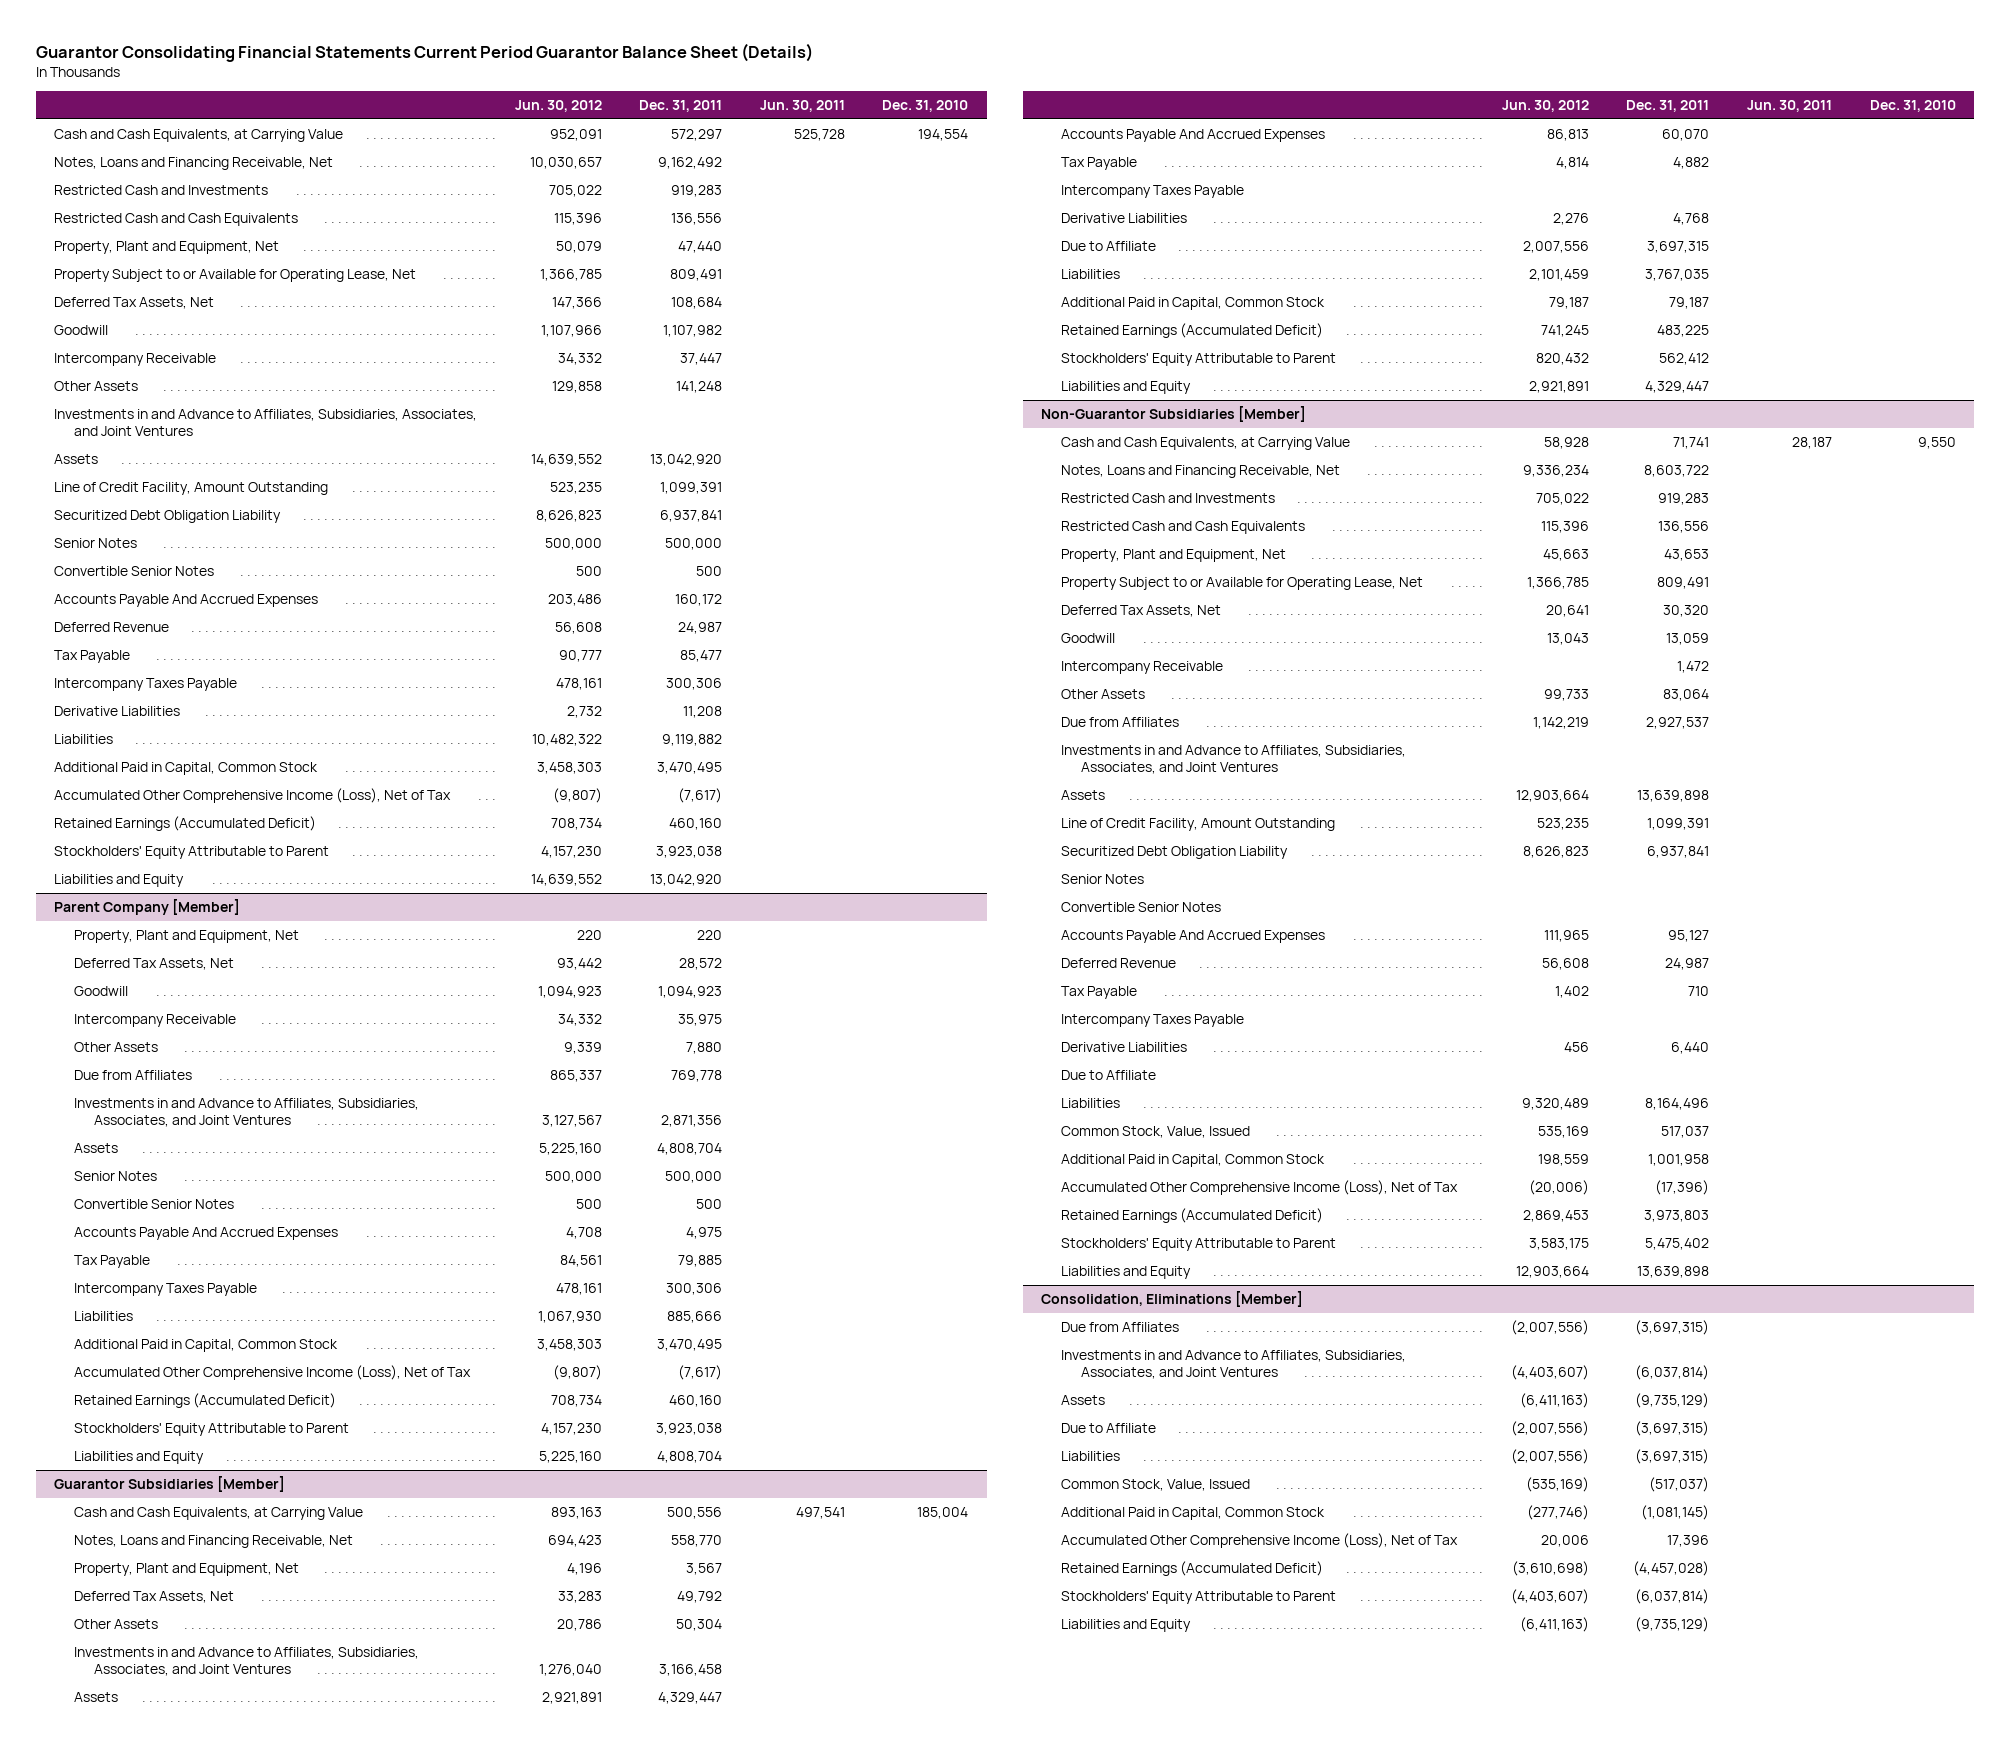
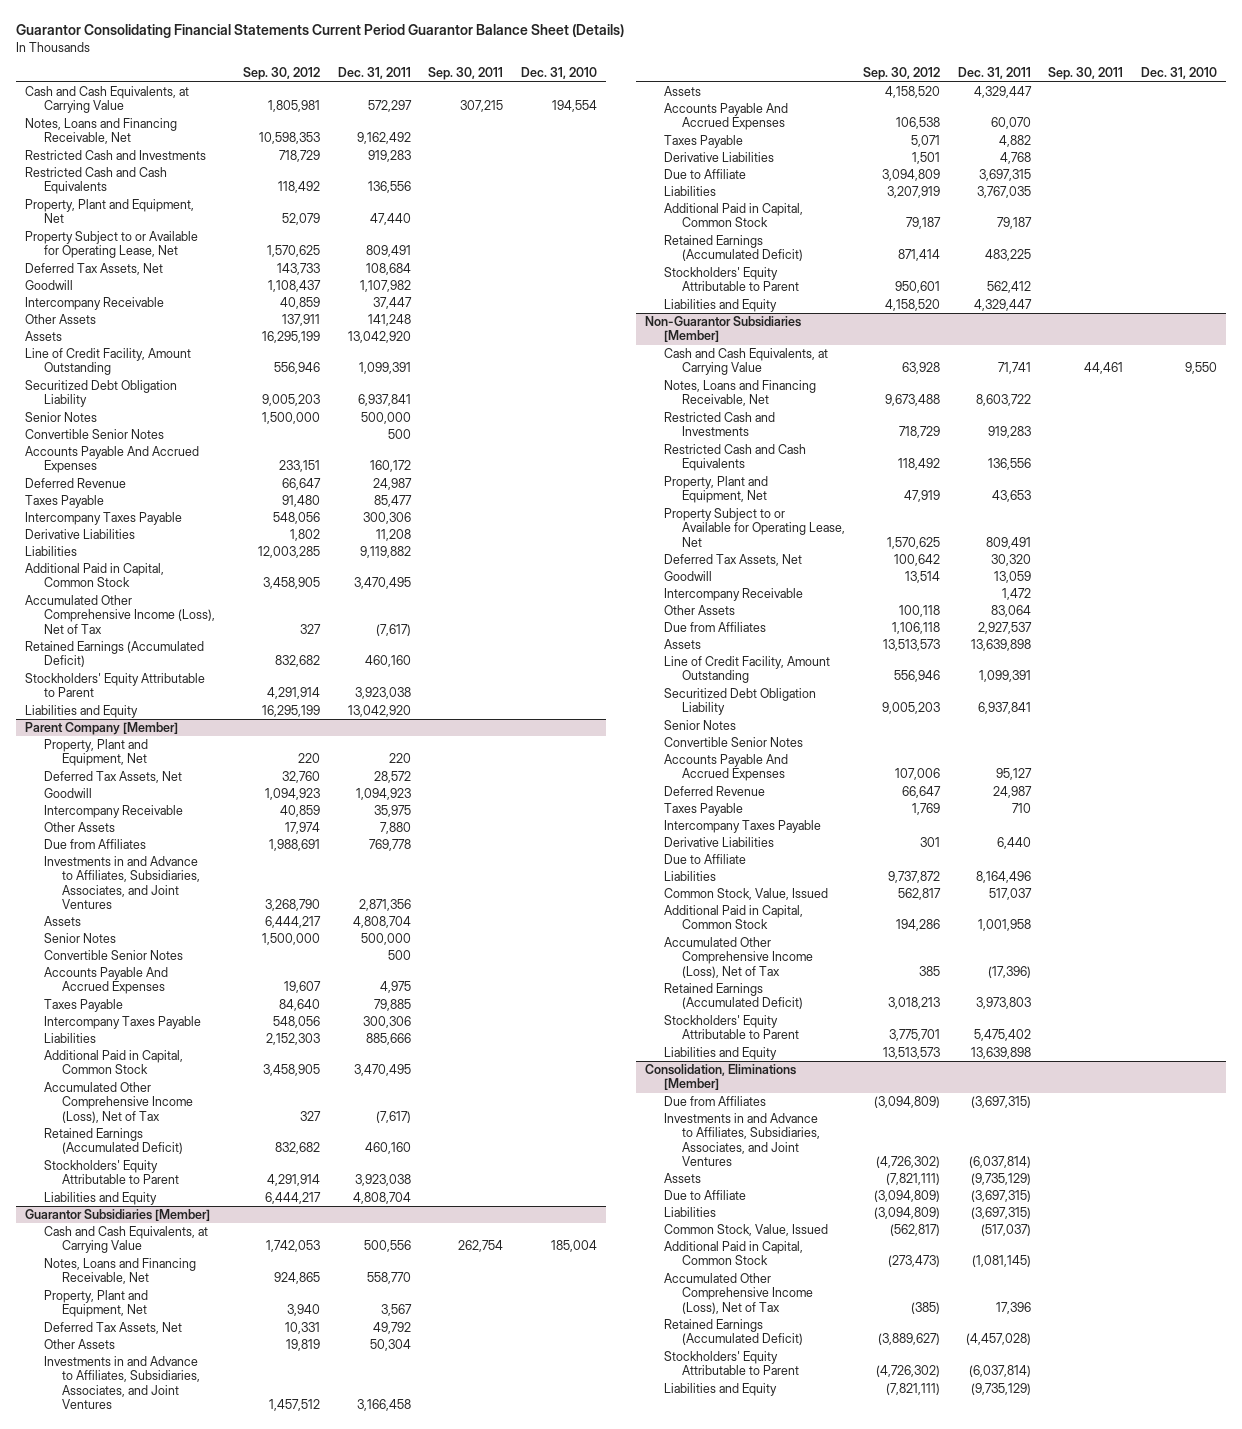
- | Jun. 30, 2012 | Dec. 31, 2011 | Jun. 30, 2011 | Dec. 31, 2010
+ | Sep. 30, 2012 | Dec. 31, 2011 | Sep. 30, 2011 | Dec. 31, 2010
- Investments in and Advance to Affiliates, Subsidiaries, Associates, and Joint Ventures
- Tax Payable | 90,777 | 85,477 | |
+ Taxes Payable | 91,480 | 85,477 | |
@ Parent Company [Member]
- Tax Payable | 84,561 | 79,885 | |
+ Taxes Payable | 84,640 | 79,885 | |
@ Guarantor Subsidiaries [Member]
- Tax Payable | 4,814 | 4,882 | |
- Intercompany Taxes Payable
+ Taxes Payable | 5,071 | 4,882 | |
@ Non-Guarantor Subsidiaries [Member]
- Investments in and Advance to Affiliates, Subsidiaries, Associates, and Joint Ventures
- Tax Payable | 1,402 | 710 | |
+ Taxes Payable | 1,769 | 710 | |

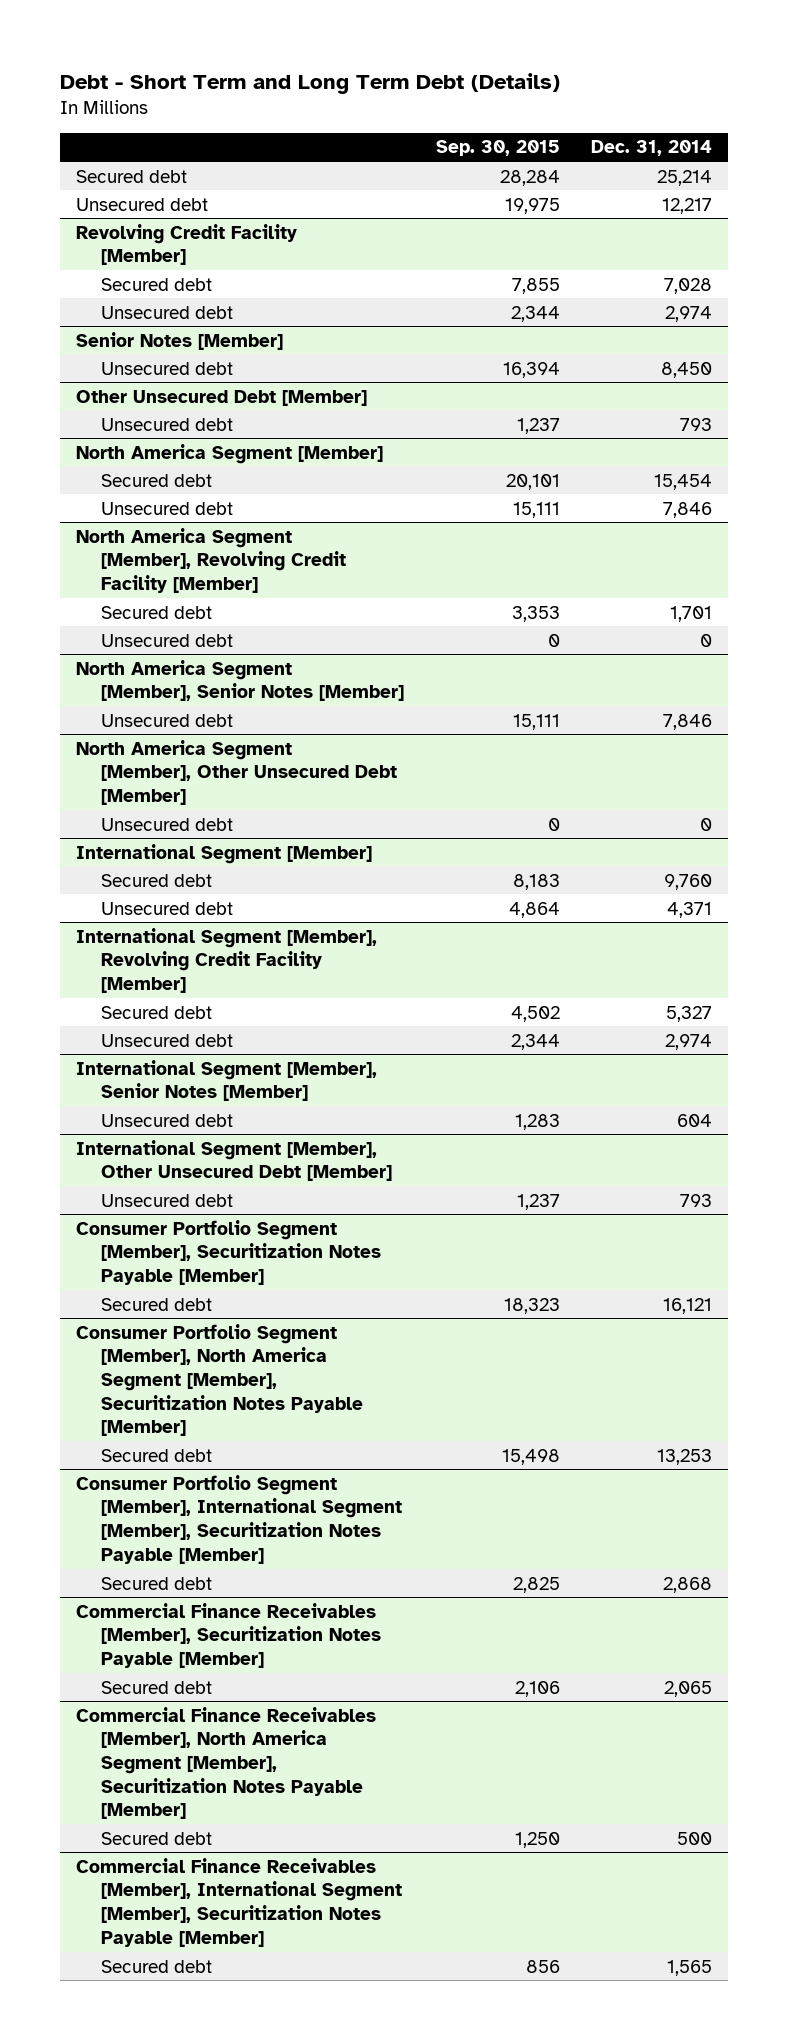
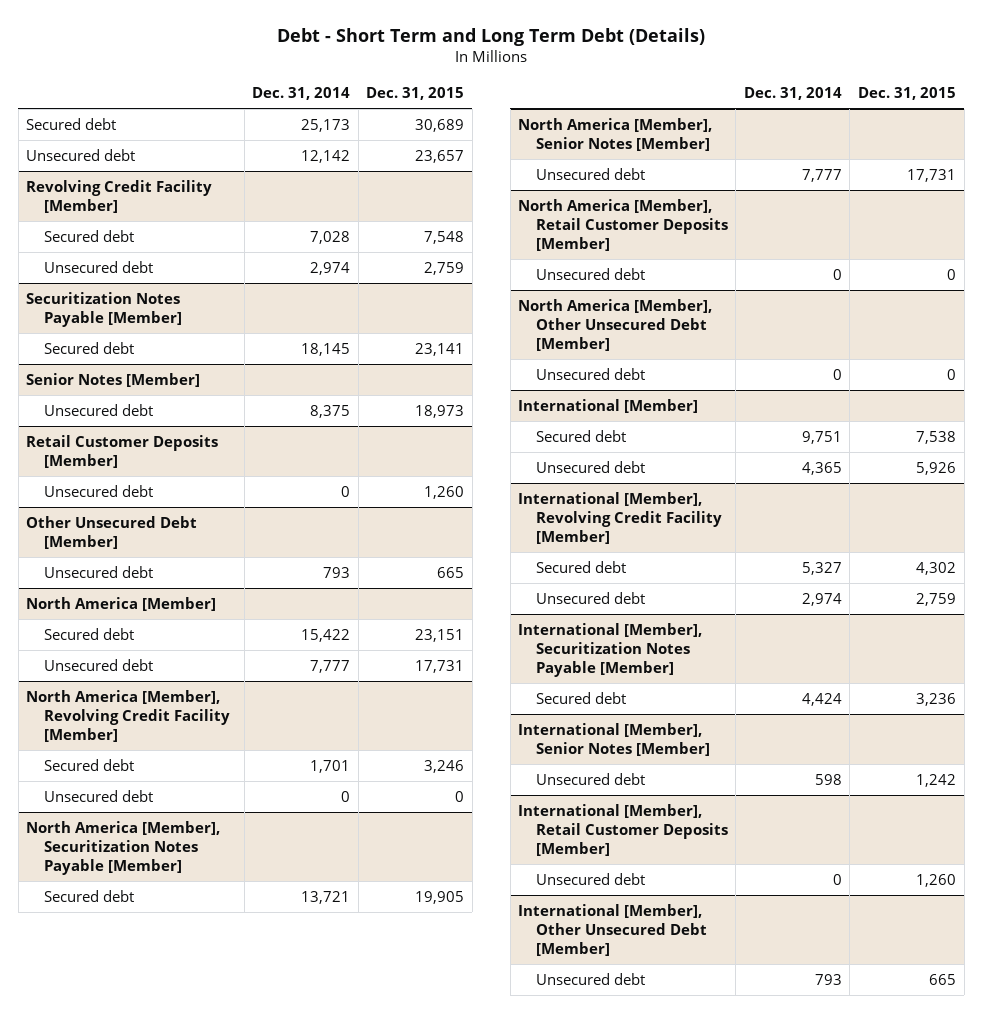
- | Sep. 30, 2015 | Dec. 31, 2014
+ | Dec. 31, 2014 | Dec. 31, 2015
- Secured debt | 28,284 | 25,214
- Unsecured debt | 19,975 | 12,217
+ Secured debt | 25,173 | 30,689
+ Unsecured debt | 12,142 | 23,657
+ Securitization Notes Payable [Member]
+ Secured debt | 18,145 | 23,141
@ Senior Notes [Member]
- Unsecured debt | 16,394 | 8,450
+ Unsecured debt | 8,375 | 18,973
+ Retail Customer Deposits [Member]
+ Unsecured debt | 0 | 1,260
- North America Segment [Member]
- Secured debt | 20,101 | 15,454
- Unsecured debt | 15,111 | 7,846
- North America Segment [Member], Revolving Credit Facility [Member]
+ North America [Member]
+ Secured debt | 15,422 | 23,151
+ Unsecured debt | 7,777 | 17,731
+ North America [Member], Revolving Credit Facility [Member]
- North America Segment [Member], Senior Notes [Member]
- Unsecured debt | 15,111 | 7,846
- North America Segment [Member], Other Unsecured Debt [Member]
+ North America [Member], Securitization Notes Payable [Member]
+ Secured debt | 13,721 | 19,905
+ North America [Member], Senior Notes [Member]
+ Unsecured debt | 7,777 | 17,731
+ North America [Member], Retail Customer Deposits [Member]
- International Segment [Member]
- Secured debt | 8,183 | 9,760
- Unsecured debt | 4,864 | 4,371
- International Segment [Member], Revolving Credit Facility [Member]
+ North America [Member], Other Unsecured Debt [Member]
+ Unsecured debt | 0 | 0
+ International [Member]
+ Secured debt | 9,751 | 7,538
+ Unsecured debt | 4,365 | 5,926
+ International [Member], Revolving Credit Facility [Member]
- International Segment [Member], Senior Notes [Member]
- Unsecured debt | 1,283 | 604
- International Segment [Member], Other Unsecured Debt [Member]
+ International [Member], Securitization Notes Payable [Member]
+ Secured debt | 4,424 | 3,236
+ International [Member], Senior Notes [Member]
+ Unsecured debt | 598 | 1,242
+ International [Member], Retail Customer Deposits [Member]
+ Unsecured debt | 0 | 1,260
+ International [Member], Other Unsecured Debt [Member]
- Consumer Portfolio Segment [Member], Securitization Notes Payable [Member]
- Secured debt | 18,323 | 16,121
- Consumer Portfolio Segment [Member], North America Segment [Member], Securitization Notes Payable [Member]
- Secured debt | 15,498 | 13,253
- Consumer Portfolio Segment [Member], International Segment [Member], Securitization Notes Payable [Member]
- Secured debt | 2,825 | 2,868
- Commercial Finance Receivables [Member], Securitization Notes Payable [Member]
- Secured debt | 2,106 | 2,065
- Commercial Finance Receivables [Member], North America Segment [Member], Securitization Notes Payable [Member]
- Secured debt | 1,250 | 500
- Commercial Finance Receivables [Member], International Segment [Member], Securitization Notes Payable [Member]
- Secured debt | 856 | 1,565

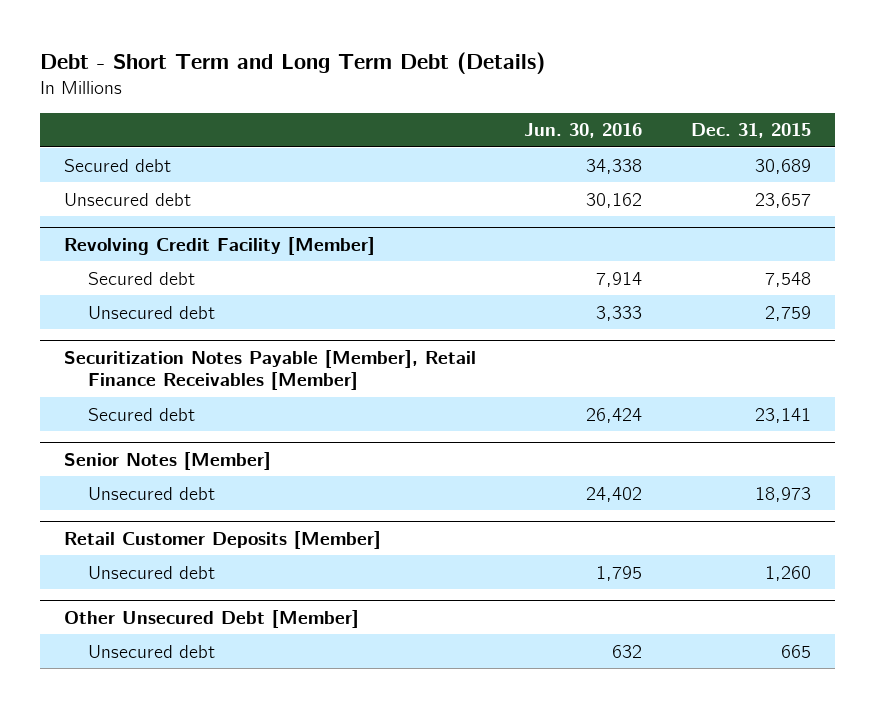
- | Dec. 31, 2014 | Dec. 31, 2015
+ | Jun. 30, 2016 | Dec. 31, 2015
- Securitization Notes Payable [Member]
+ Securitization Notes Payable [Member], Retail Finance Receivables [Member]
- North America [Member]
- Secured debt | 15,422 | 23,151
- Unsecured debt | 7,777 | 17,731
- North America [Member], Revolving Credit Facility [Member]
- Secured debt | 1,701 | 3,246
- Unsecured debt | 0 | 0
- North America [Member], Securitization Notes Payable [Member]
- Secured debt | 13,721 | 19,905
- North America [Member], Senior Notes [Member]
- Unsecured debt | 7,777 | 17,731
- North America [Member], Retail Customer Deposits [Member]
- Unsecured debt | 0 | 0
- North America [Member], Other Unsecured Debt [Member]
- Unsecured debt | 0 | 0
- International [Member]
- Secured debt | 9,751 | 7,538
- Unsecured debt | 4,365 | 5,926
- International [Member], Revolving Credit Facility [Member]
- Secured debt | 5,327 | 4,302
- Unsecured debt | 2,974 | 2,759
- International [Member], Securitization Notes Payable [Member]
- Secured debt | 4,424 | 3,236
- International [Member], Senior Notes [Member]
- Unsecured debt | 598 | 1,242
- International [Member], Retail Customer Deposits [Member]
- Unsecured debt | 0 | 1,260
- International [Member], Other Unsecured Debt [Member]
- Unsecured debt | 793 | 665

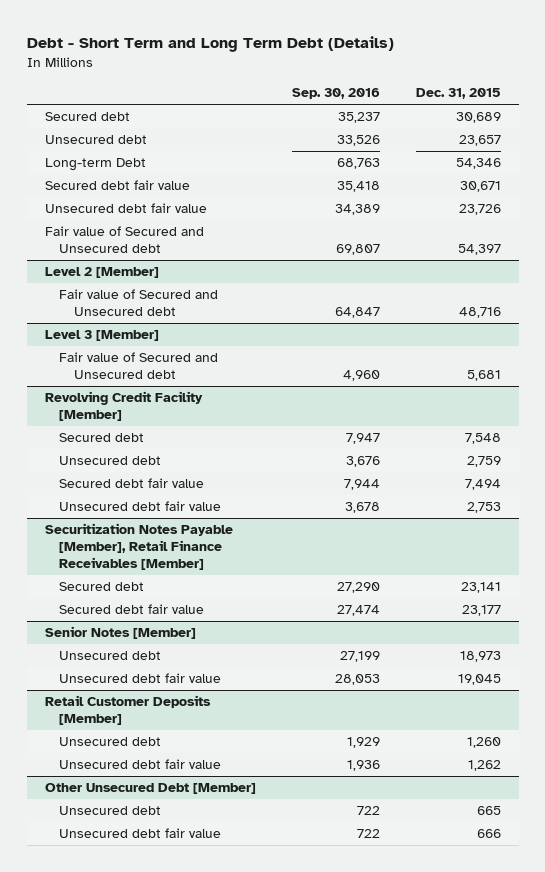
- | Jun. 30, 2016 | Dec. 31, 2015
+ | Sep. 30, 2016 | Dec. 31, 2015
+ Long-term Debt | 68,763 | 54,346
+ Secured debt fair value | 35,418 | 30,671
+ Unsecured debt fair value | 34,389 | 23,726
+ Fair value of Secured and Unsecured debt | 69,807 | 54,397
+ Level 2 [Member]
+ Fair value of Secured and Unsecured debt | 64,847 | 48,716
+ Level 3 [Member]
+ Fair value of Secured and Unsecured debt | 4,960 | 5,681
@ Revolving Credit Facility [Member]
+ Secured debt fair value | 7,944 | 7,494
+ Unsecured debt fair value | 3,678 | 2,753
@ Securitization Notes Payable [Member], Retail Finance Receivables [Member]
+ Secured debt fair value | 27,474 | 23,177
@ Senior Notes [Member]
+ Unsecured debt fair value | 28,053 | 19,045
@ Retail Customer Deposits [Member]
+ Unsecured debt fair value | 1,936 | 1,262
@ Other Unsecured Debt [Member]
+ Unsecured debt fair value | 722 | 666

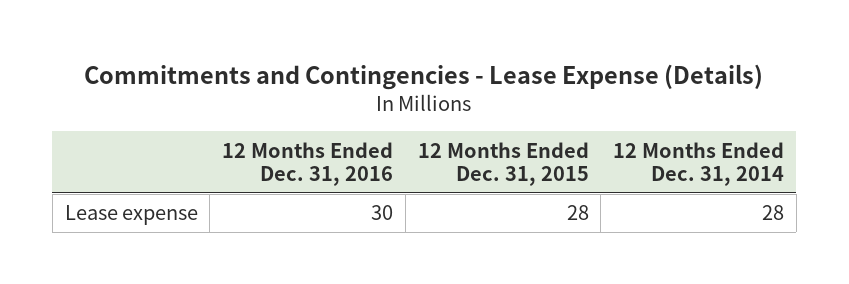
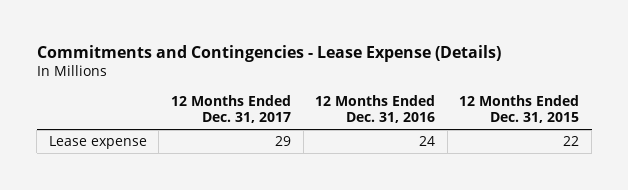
- | 12 Months Ended Dec. 31, 2016 | 12 Months Ended Dec. 31, 2015 | 12 Months Ended Dec. 31, 2014
+ | 12 Months Ended Dec. 31, 2017 | 12 Months Ended Dec. 31, 2016 | 12 Months Ended Dec. 31, 2015
- Lease expense | 30 | 28 | 28
+ Lease expense | 29 | 24 | 22

